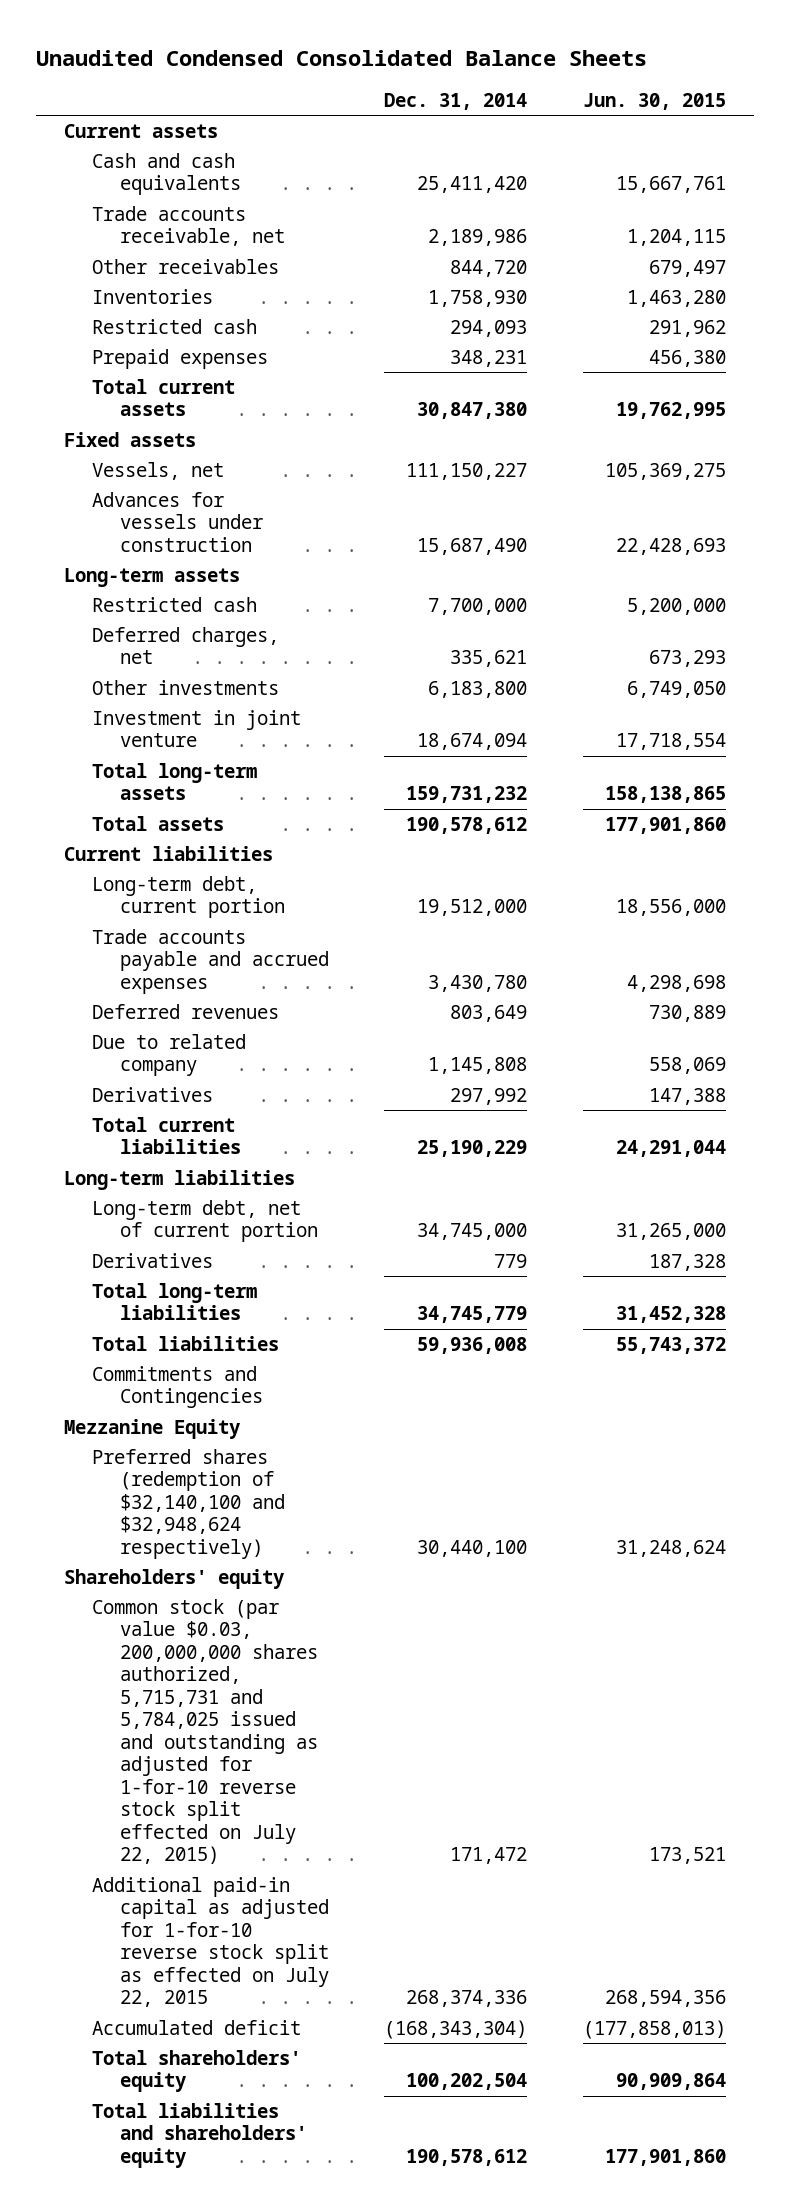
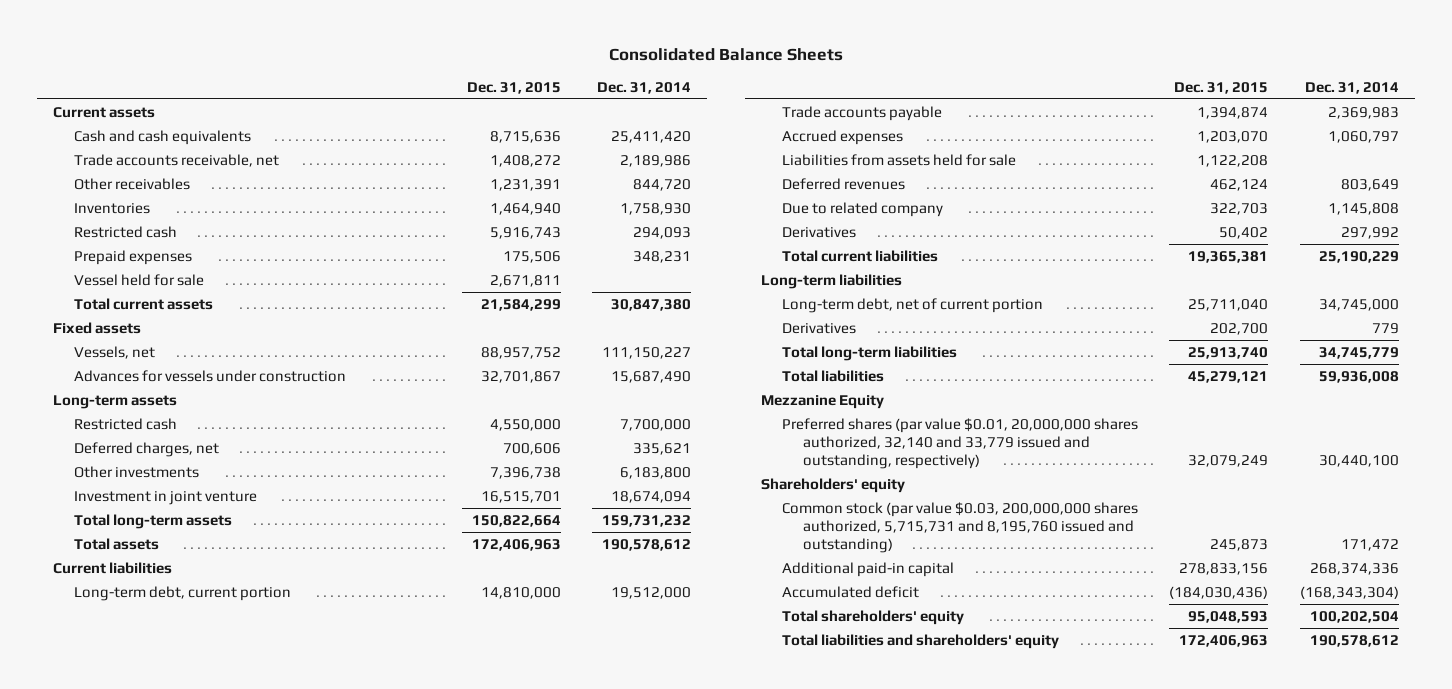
- Unaudited Condensed Consolidated Balance Sheets
+ Consolidated Balance Sheets
- | Dec. 31, 2014 | Jun. 30, 2015
+ | Dec. 31, 2015 | Dec. 31, 2014
+ Vessel held for sale | 2,671,811 |
- Trade accounts payable and accrued expenses | 3,430,780 | 4,298,698
+ Trade accounts payable | 1,394,874 | 2,369,983
+ Accrued expenses | 1,203,070 | 1,060,797
+ Liabilities from assets held for sale | 1,122,208 |
- Commitments and Contingencies
- Preferred shares (redemption of $32,140,100 and $32,948,624 respectively) | 30,440,100 | 31,248,624
+ Preferred shares (par value $0.01, 20,000,000 shares authorized, 32,140 and 33,779 issued and outstanding, respectively) | 32,079,249 | 30,440,100
- Common stock (par value $0.03, 200,000,000 shares authorized, 5,715,731 and 5,784,025 issued and outstanding as adjusted for 1-for-10 reverse stock split effected on July 22, 2015) | 171,472 | 173,521
- Additional paid-in capital as adjusted for 1-for-10 reverse stock split as effected on July 22, 2015 | 268,374,336 | 268,594,356
+ Common stock (par value $0.03, 200,000,000 shares authorized, 5,715,731 and 8,195,760 issued and outstanding) | 245,873 | 171,472
+ Additional paid-in capital | 278,833,156 | 268,374,336

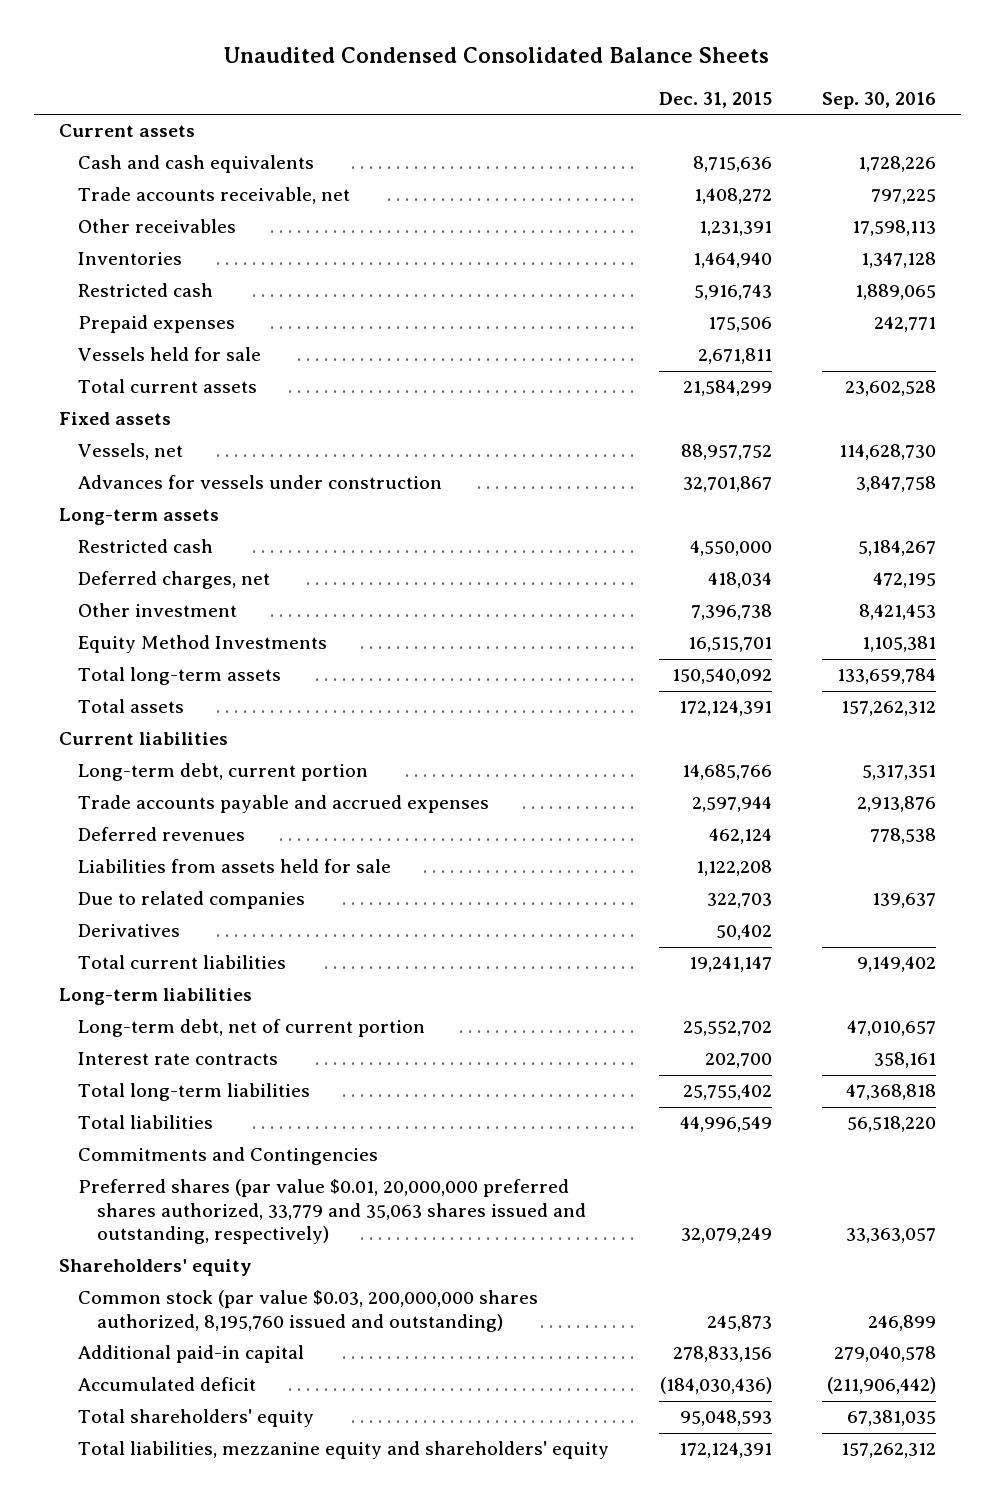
- Consolidated Balance Sheets
+ Unaudited Condensed Consolidated Balance Sheets
- | Dec. 31, 2015 | Dec. 31, 2014
+ | Dec. 31, 2015 | Sep. 30, 2016
- Vessel held for sale | 2,671,811 |
+ Vessels held for sale | 2,671,811 |
- Deferred charges, net | 700,606 | 335,621
- Other investments | 7,396,738 | 6,183,800
- Investment in joint venture | 16,515,701 | 18,674,094
- Total long-term assets | 150,822,664 | 159,731,232
- Total assets | 172,406,963 | 190,578,612
+ Deferred charges, net | 418,034 | 472,195
+ Other investment | 7,396,738 | 8,421,453
+ Equity Method Investments | 16,515,701 | 1,105,381
+ Total long-term assets | 150,540,092 | 133,659,784
+ Total assets | 172,124,391 | 157,262,312
- Long-term debt, current portion | 14,810,000 | 19,512,000
- Trade accounts payable | 1,394,874 | 2,369,983
- Accrued expenses | 1,203,070 | 1,060,797
+ Long-term debt, current portion | 14,685,766 | 5,317,351
+ Trade accounts payable and accrued expenses | 2,597,944 | 2,913,876
- Due to related company | 322,703 | 1,145,808
moved down: Liabilities from assets held for sale | 1,122,208 |
+ Due to related companies | 322,703 | 139,637
- Total current liabilities | 19,365,381 | 25,190,229
+ Total current liabilities | 19,241,147 | 9,149,402
- Long-term debt, net of current portion | 25,711,040 | 34,745,000
- Derivatives | 202,700 | 779
- Total long-term liabilities | 25,913,740 | 34,745,779
- Total liabilities | 45,279,121 | 59,936,008
- Mezzanine Equity
- Preferred shares (par value $0.01, 20,000,000 shares authorized, 32,140 and 33,779 issued and outstanding, respectively) | 32,079,249 | 30,440,100
+ Long-term debt, net of current portion | 25,552,702 | 47,010,657
+ Interest rate contracts | 202,700 | 358,161
+ Total long-term liabilities | 25,755,402 | 47,368,818
+ Total liabilities | 44,996,549 | 56,518,220
+ Commitments and Contingencies
+ Preferred shares (par value $0.01, 20,000,000 preferred shares authorized, 33,779 and 35,063 shares issued and outstanding, respectively) | 32,079,249 | 33,363,057
- Common stock (par value $0.03, 200,000,000 shares authorized, 5,715,731 and 8,195,760 issued and outstanding) | 245,873 | 171,472
+ Common stock (par value $0.03, 200,000,000 shares authorized, 8,195,760 issued and outstanding) | 245,873 | 246,899
- Total liabilities and shareholders' equity | 172,406,963 | 190,578,612
+ Total liabilities, mezzanine equity and shareholders' equity | 172,124,391 | 157,262,312

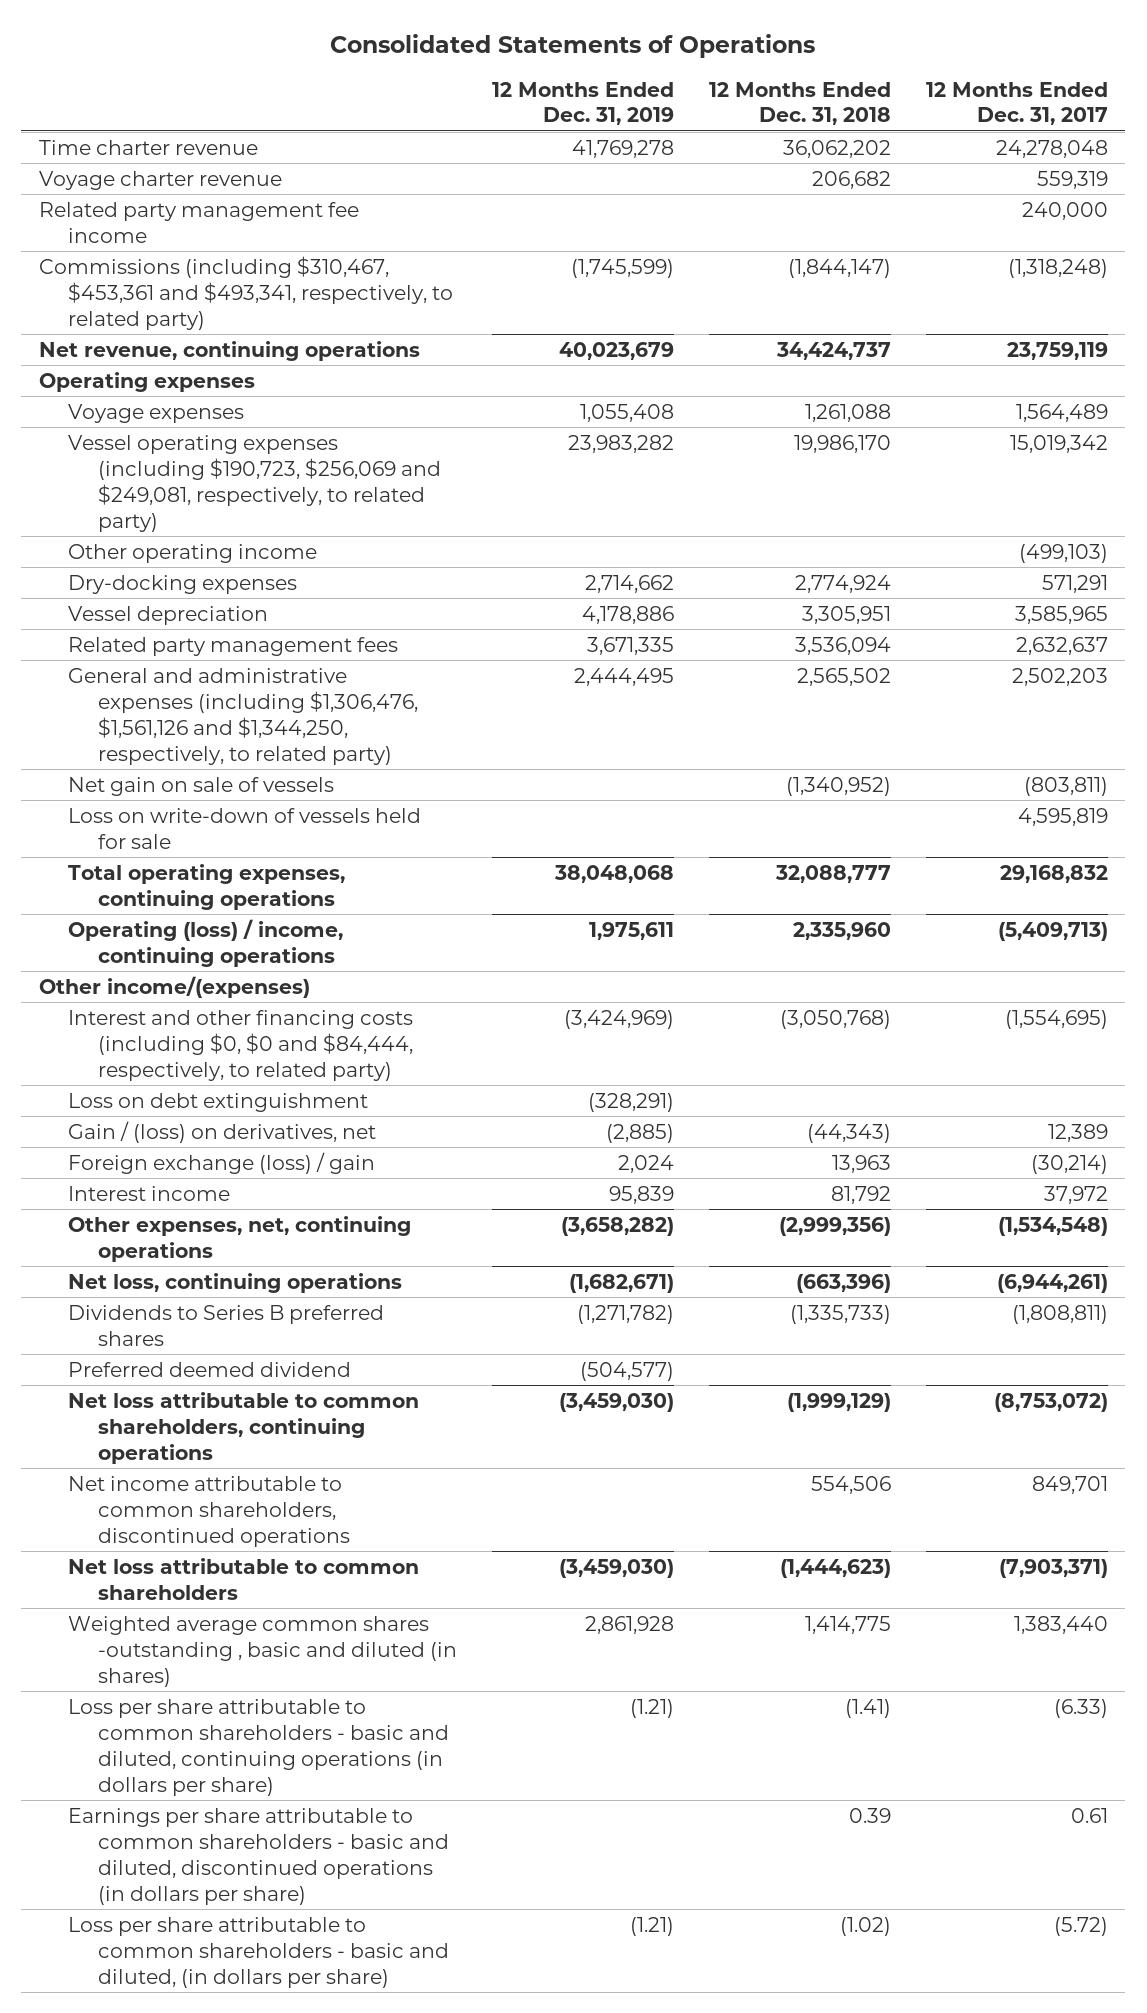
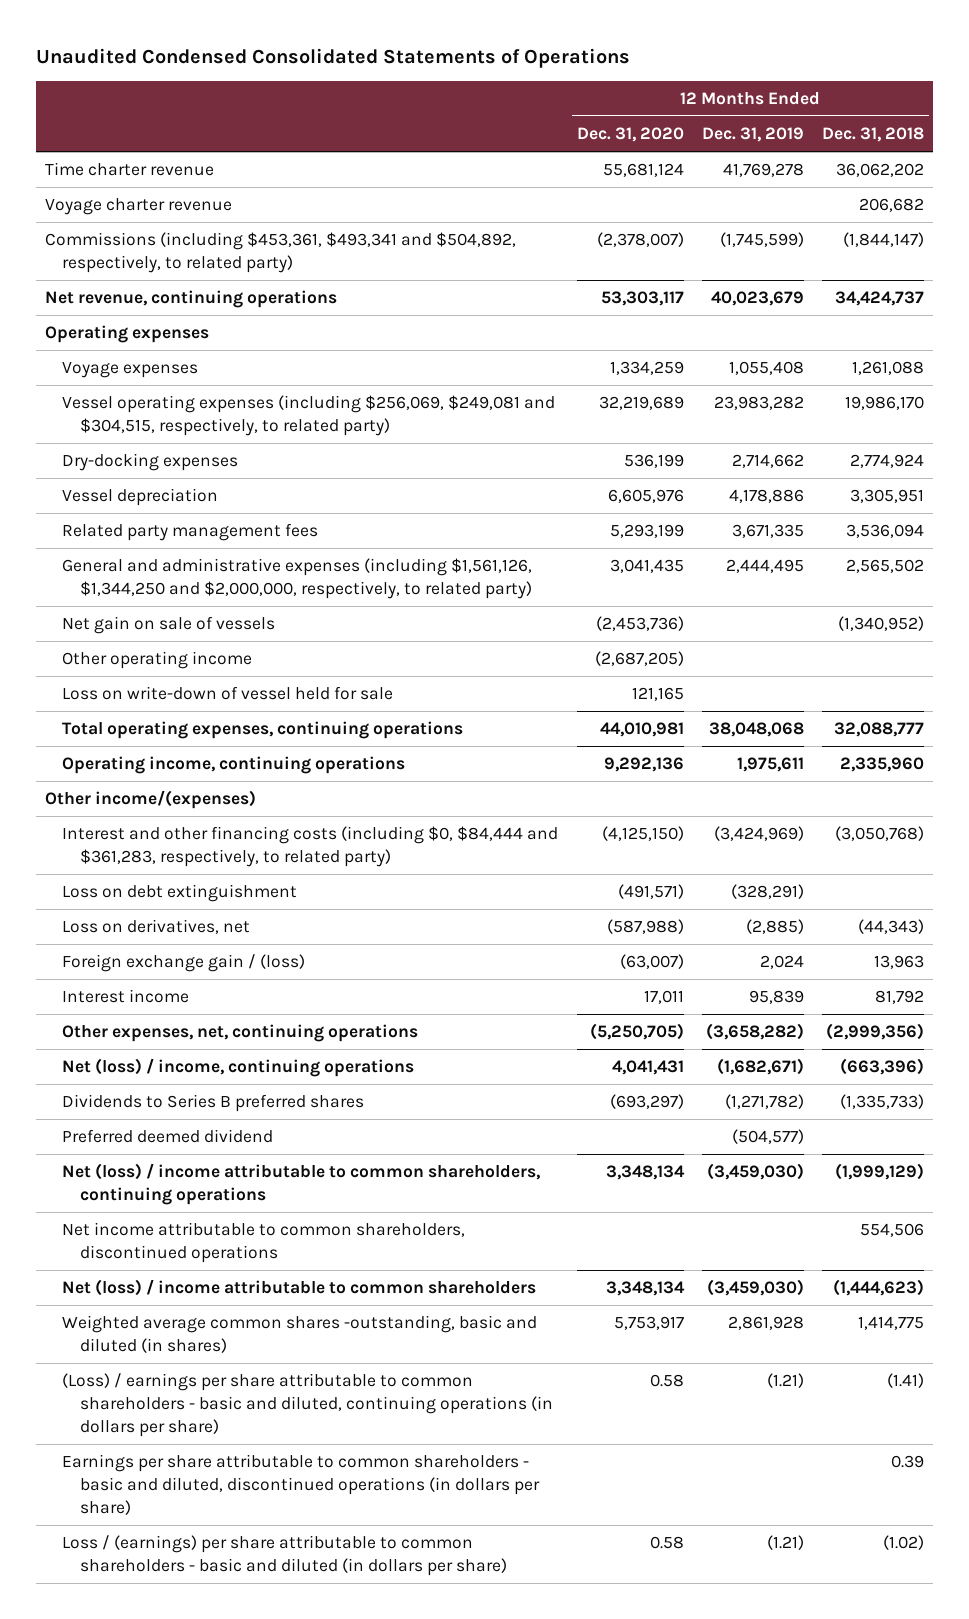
- Consolidated Statements of Operations
+ Unaudited Condensed Consolidated Statements of Operations
- | 12 Months Ended Dec. 31, 2019 | 12 Months Ended Dec. 31, 2018 | 12 Months Ended Dec. 31, 2017
+ | 12 Months Ended Dec. 31, 2020 | 12 Months Ended Dec. 31, 2019 | 12 Months Ended Dec. 31, 2018
- Related party management fee income | | | 240,000
- Commissions (including $310,467, $453,361 and $493,341, respectively, to related party) | (1,745,599) | (1,844,147) | (1,318,248)
+ Commissions (including $453,361, $493,341 and $504,892, respectively, to related party) | (2,378,007) | (1,745,599) | (1,844,147)
- Vessel operating expenses (including $190,723, $256,069 and $249,081, respectively, to related party) | 23,983,282 | 19,986,170 | 15,019,342
+ Vessel operating expenses (including $256,069, $249,081 and $304,515, respectively, to related party) | 32,219,689 | 23,983,282 | 19,986,170
- General and administrative expenses (including $1,306,476, $1,561,126 and $1,344,250, respectively, to related party) | 2,444,495 | 2,565,502 | 2,502,203
+ General and administrative expenses (including $1,561,126, $1,344,250 and $2,000,000, respectively, to related party) | 3,041,435 | 2,444,495 | 2,565,502
- Loss on write-down of vessels held for sale | | | 4,595,819
moved down: Other operating income | (2,687,205) | |
+ Loss on write-down of vessel held for sale | 121,165 | |
- Operating (loss) / income, continuing operations | 1,975,611 | 2,335,960 | (5,409,713)
+ Operating income, continuing operations | 9,292,136 | 1,975,611 | 2,335,960
- Interest and other financing costs (including $0, $0 and $84,444, respectively, to related party) | (3,424,969) | (3,050,768) | (1,554,695)
+ Interest and other financing costs (including $0, $84,444 and $361,283, respectively, to related party) | (4,125,150) | (3,424,969) | (3,050,768)
- Gain / (loss) on derivatives, net | (2,885) | (44,343) | 12,389
- Foreign exchange (loss) / gain | 2,024 | 13,963 | (30,214)
+ Loss on derivatives, net | (587,988) | (2,885) | (44,343)
+ Foreign exchange gain / (loss) | (63,007) | 2,024 | 13,963
- Net loss, continuing operations | (1,682,671) | (663,396) | (6,944,261)
+ Net (loss) / income, continuing operations | 4,041,431 | (1,682,671) | (663,396)
- Net loss attributable to common shareholders, continuing operations | (3,459,030) | (1,999,129) | (8,753,072)
+ Net (loss) / income attributable to common shareholders, continuing operations | 3,348,134 | (3,459,030) | (1,999,129)
- Net loss attributable to common shareholders | (3,459,030) | (1,444,623) | (7,903,371)
- Weighted average common shares -outstanding , basic and diluted (in shares) | 2,861,928 | 1,414,775 | 1,383,440
- Loss per share attributable to common shareholders - basic and diluted, continuing operations (in dollars per share) | (1.21) | (1.41) | (6.33)
+ Net (loss) / income attributable to common shareholders | 3,348,134 | (3,459,030) | (1,444,623)
+ Weighted average common shares -outstanding, basic and diluted (in shares) | 5,753,917 | 2,861,928 | 1,414,775
+ (Loss) / earnings per share attributable to common shareholders - basic and diluted, continuing operations (in dollars per share) | 0.58 | (1.21) | (1.41)
- Loss per share attributable to common shareholders - basic and diluted, (in dollars per share) | (1.21) | (1.02) | (5.72)
+ Loss / (earnings) per share attributable to common shareholders - basic and diluted (in dollars per share) | 0.58 | (1.21) | (1.02)

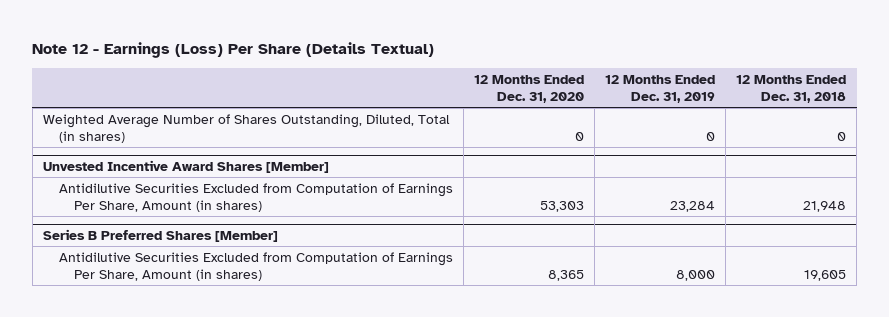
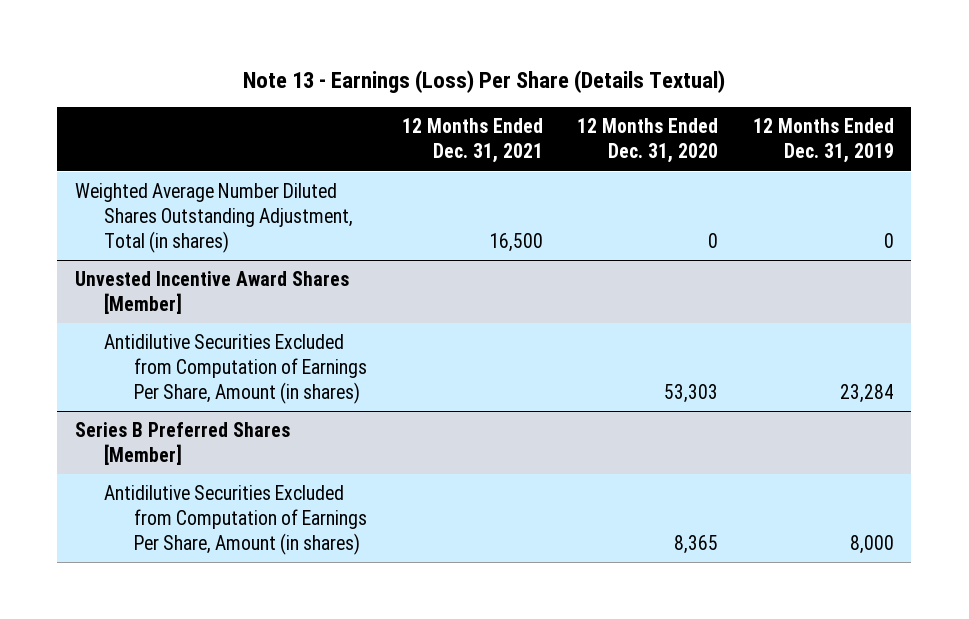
- Note 12 - Earnings (Loss) Per Share (Details Textual)
+ Note 13 - Earnings (Loss) Per Share (Details Textual)
- | 12 Months Ended Dec. 31, 2020 | 12 Months Ended Dec. 31, 2019 | 12 Months Ended Dec. 31, 2018
+ | 12 Months Ended Dec. 31, 2021 | 12 Months Ended Dec. 31, 2020 | 12 Months Ended Dec. 31, 2019
- Weighted Average Number of Shares Outstanding, Diluted, Total (in shares) | 0 | 0 | 0
+ Weighted Average Number Diluted Shares Outstanding Adjustment, Total (in shares) | 16,500 | 0 | 0

